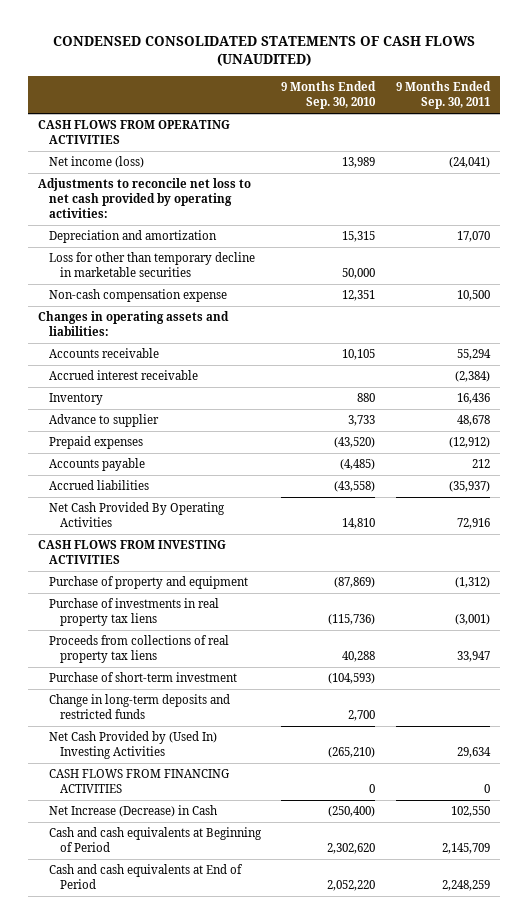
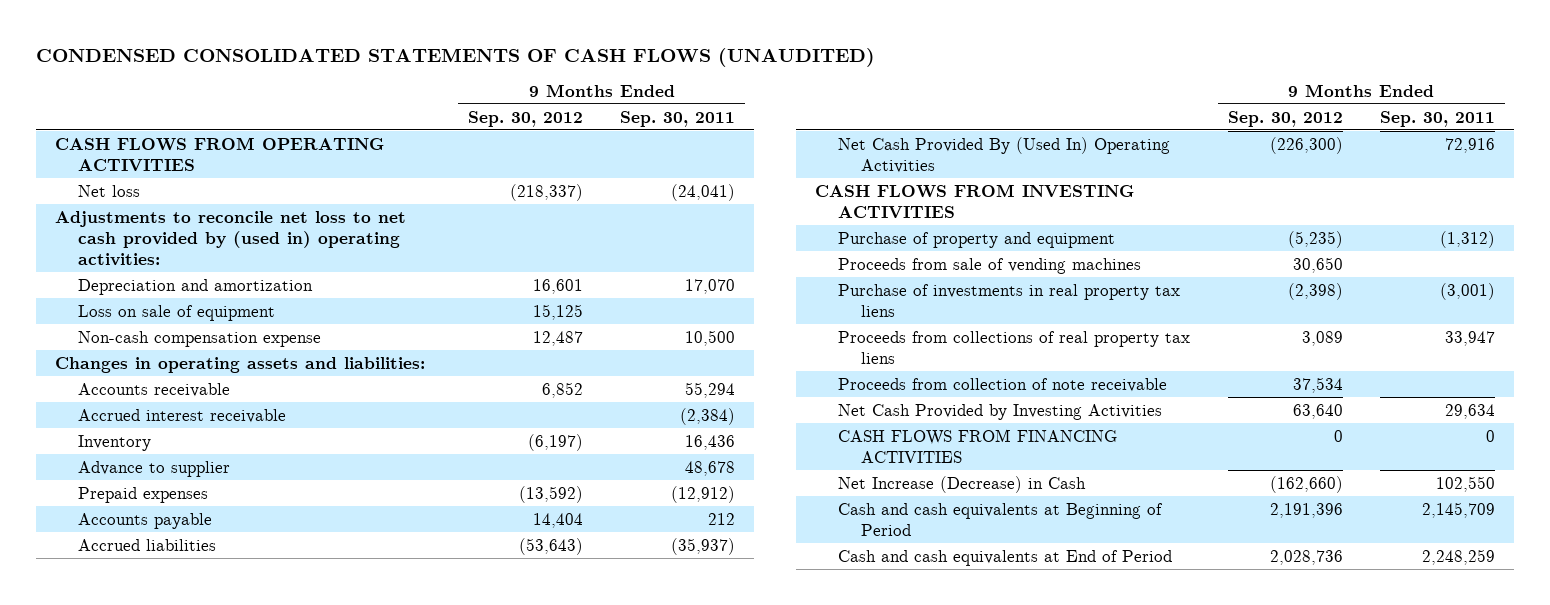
- | 9 Months Ended Sep. 30, 2010 | 9 Months Ended Sep. 30, 2011
+ | 9 Months Ended Sep. 30, 2012 | 9 Months Ended Sep. 30, 2011
- Net income (loss) | 13,989 | (24,041)
- Adjustments to reconcile net loss to net cash provided by operating activities:
+ Net loss | (218,337) | (24,041)
+ Adjustments to reconcile net loss to net cash provided by (used in) operating activities:
- Loss for other than temporary decline in marketable securities | 50,000 |
+ Loss on sale of equipment | 15,125 |
- Net Cash Provided By Operating Activities | 14,810 | 72,916
+ Net Cash Provided By (Used In) Operating Activities | (226,300) | 72,916
+ Proceeds from sale of vending machines | 30,650 |
- Purchase of short-term investment | (104,593) |
- Change in long-term deposits and restricted funds | 2,700 |
- Net Cash Provided by (Used In) Investing Activities | (265,210) | 29,634
+ Proceeds from collection of note receivable | 37,534 |
+ Net Cash Provided by Investing Activities | 63,640 | 29,634

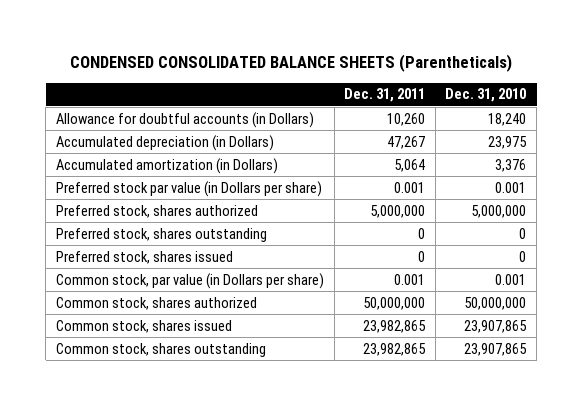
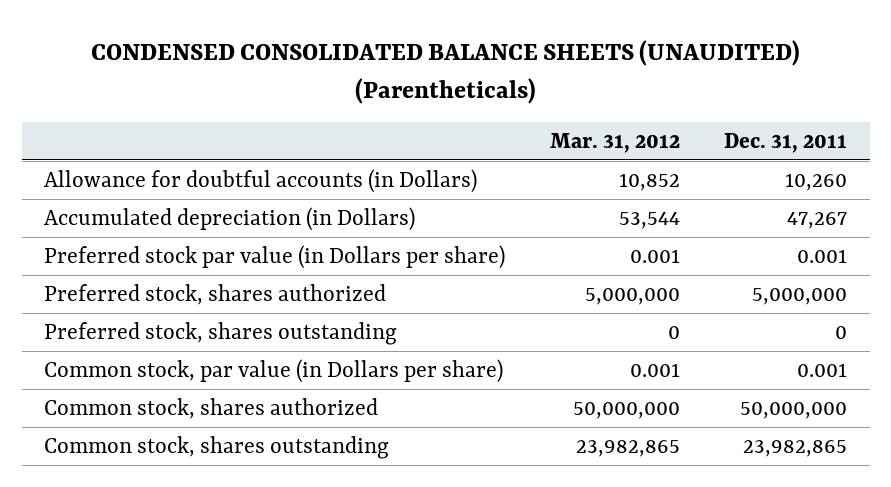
- CONDENSED CONSOLIDATED BALANCE SHEETS (Parentheticals)
+ CONDENSED CONSOLIDATED BALANCE SHEETS (UNAUDITED) (Parentheticals)
- | Dec. 31, 2011 | Dec. 31, 2010
+ | Mar. 31, 2012 | Dec. 31, 2011
- Accumulated amortization (in Dollars) | 5,064 | 3,376
- Preferred stock, shares issued | 0 | 0
- Common stock, shares issued | 23,982,865 | 23,907,865

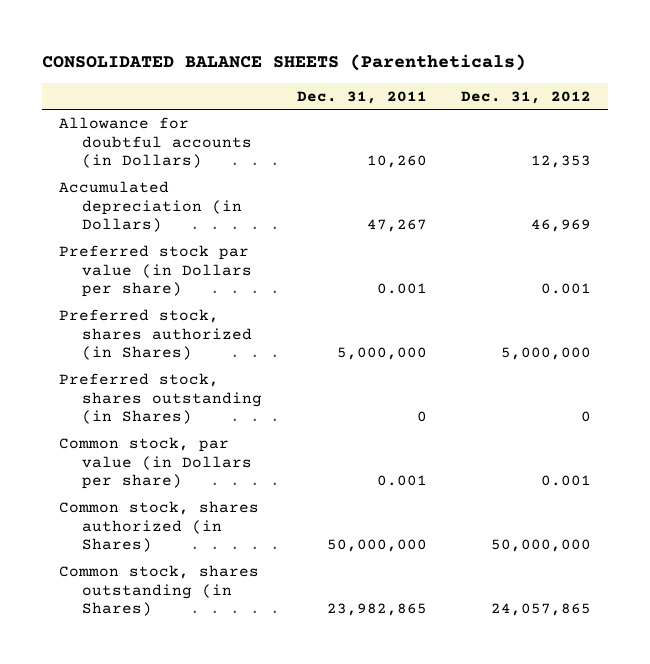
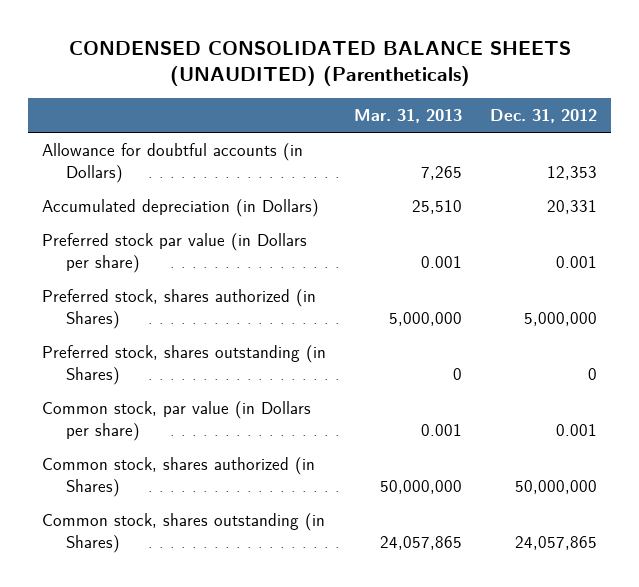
- CONSOLIDATED BALANCE SHEETS (Parentheticals)
+ CONDENSED CONSOLIDATED BALANCE SHEETS (UNAUDITED) (Parentheticals)
- | Dec. 31, 2011 | Dec. 31, 2012
+ | Mar. 31, 2013 | Dec. 31, 2012
- Accumulated depreciation (in Dollars) | 47,267 | 46,969
+ Accumulated depreciation (in Dollars) | 25,510 | 20,331

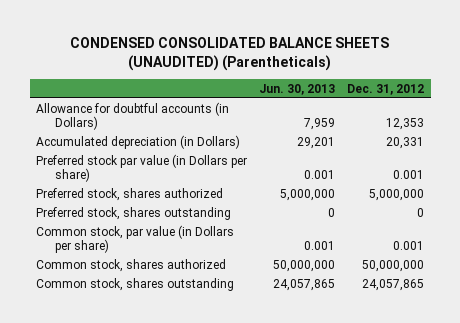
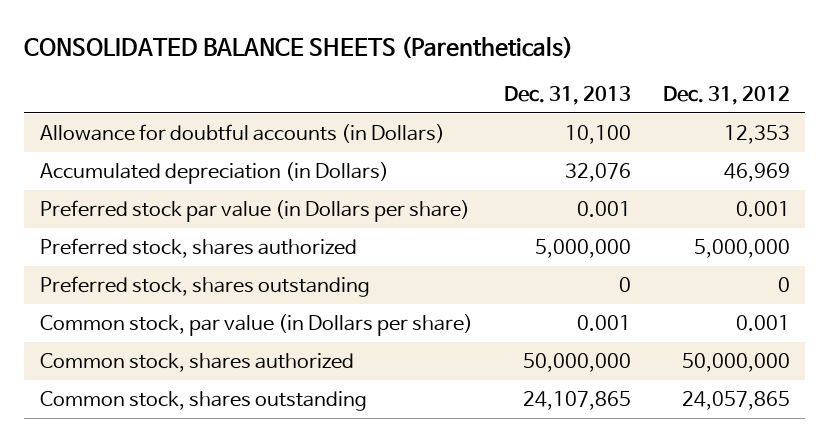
- CONDENSED CONSOLIDATED BALANCE SHEETS (UNAUDITED) (Parentheticals)
+ CONSOLIDATED BALANCE SHEETS (Parentheticals)
- | Jun. 30, 2013 | Dec. 31, 2012
+ | Dec. 31, 2013 | Dec. 31, 2012
- Accumulated depreciation (in Dollars) | 29,201 | 20,331
+ Accumulated depreciation (in Dollars) | 32,076 | 46,969

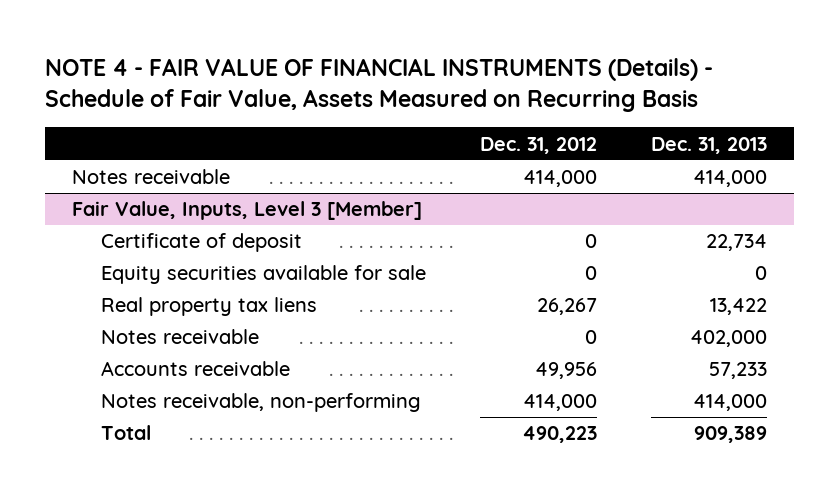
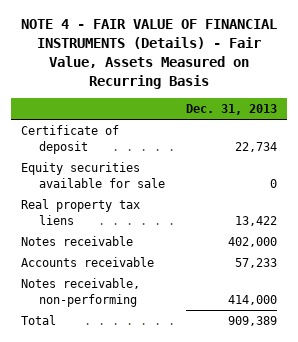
- NOTE 4 - FAIR VALUE OF FINANCIAL INSTRUMENTS (Details) - Schedule of Fair Value, Assets Measured on Recurring Basis
+ NOTE 4 - FAIR VALUE OF FINANCIAL INSTRUMENTS (Details) - Fair Value, Assets Measured on Recurring Basis
- | Dec. 31, 2012 | Dec. 31, 2013
+ | Dec. 31, 2013
- Notes receivable | 414,000 | 414,000
- Fair Value, Inputs, Level 3 [Member]

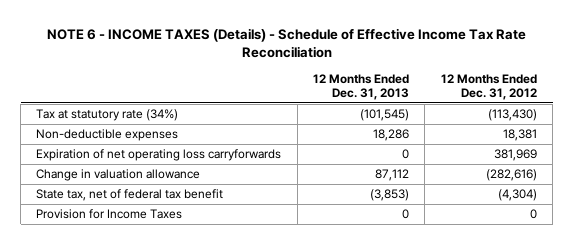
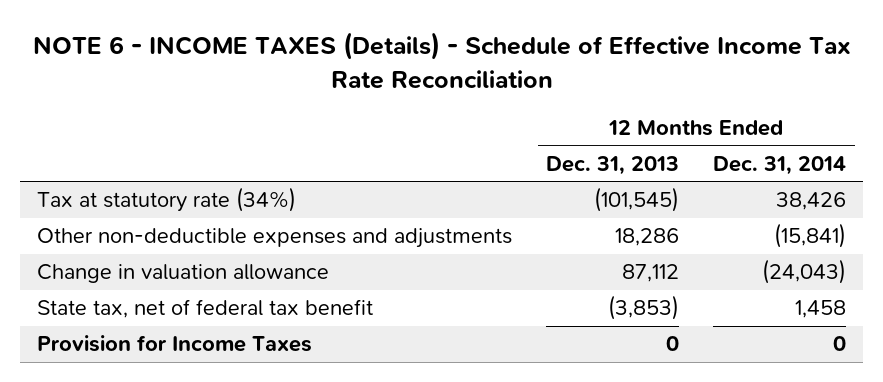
- | 12 Months Ended Dec. 31, 2013 | 12 Months Ended Dec. 31, 2012
+ | 12 Months Ended Dec. 31, 2013 | 12 Months Ended Dec. 31, 2014
- Non-deductible expenses | 18,286 | 18,381
- Expiration of net operating loss carryforwards | 0 | 381,969
+ Other non-deductible expenses and adjustments | 18,286 | (15,841)

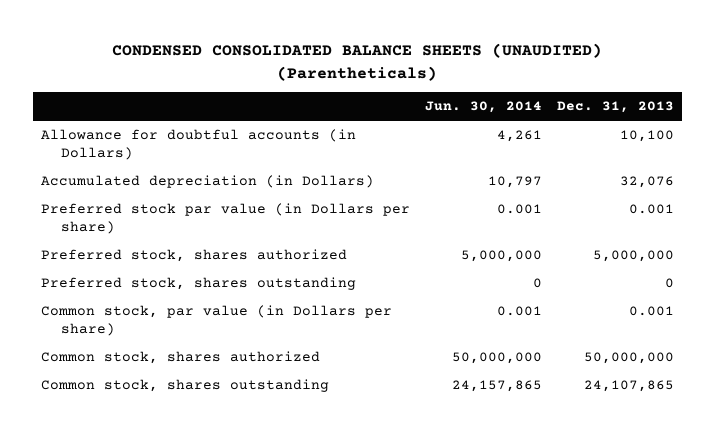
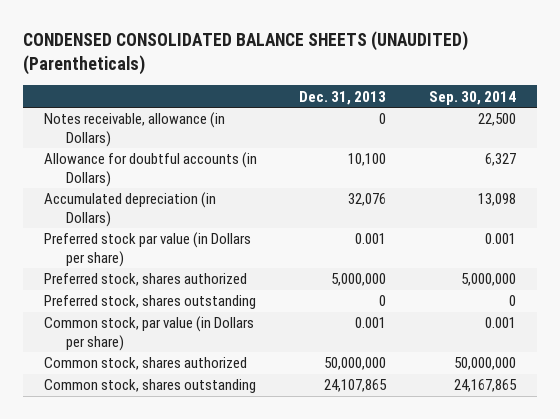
- | Jun. 30, 2014 | Dec. 31, 2013
+ | Dec. 31, 2013 | Sep. 30, 2014
+ Notes receivable, allowance (in Dollars) | 0 | 22,500

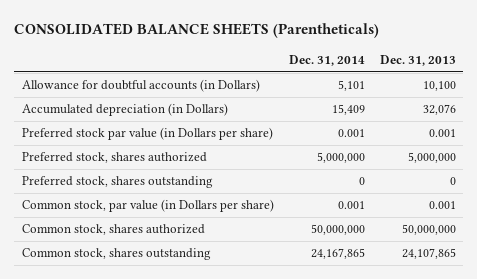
- CONDENSED CONSOLIDATED BALANCE SHEETS (UNAUDITED) (Parentheticals)
+ CONSOLIDATED BALANCE SHEETS (Parentheticals)
- | Dec. 31, 2013 | Sep. 30, 2014
+ | Dec. 31, 2014 | Dec. 31, 2013
- Notes receivable, allowance (in Dollars) | 0 | 22,500

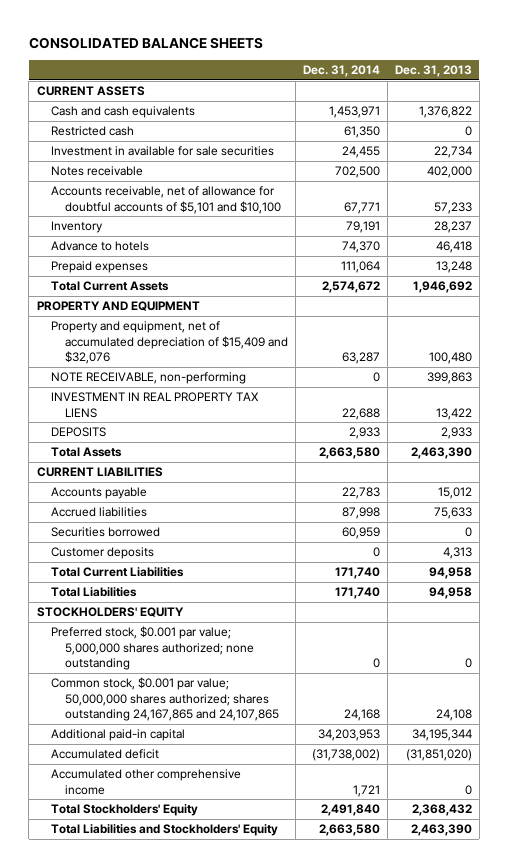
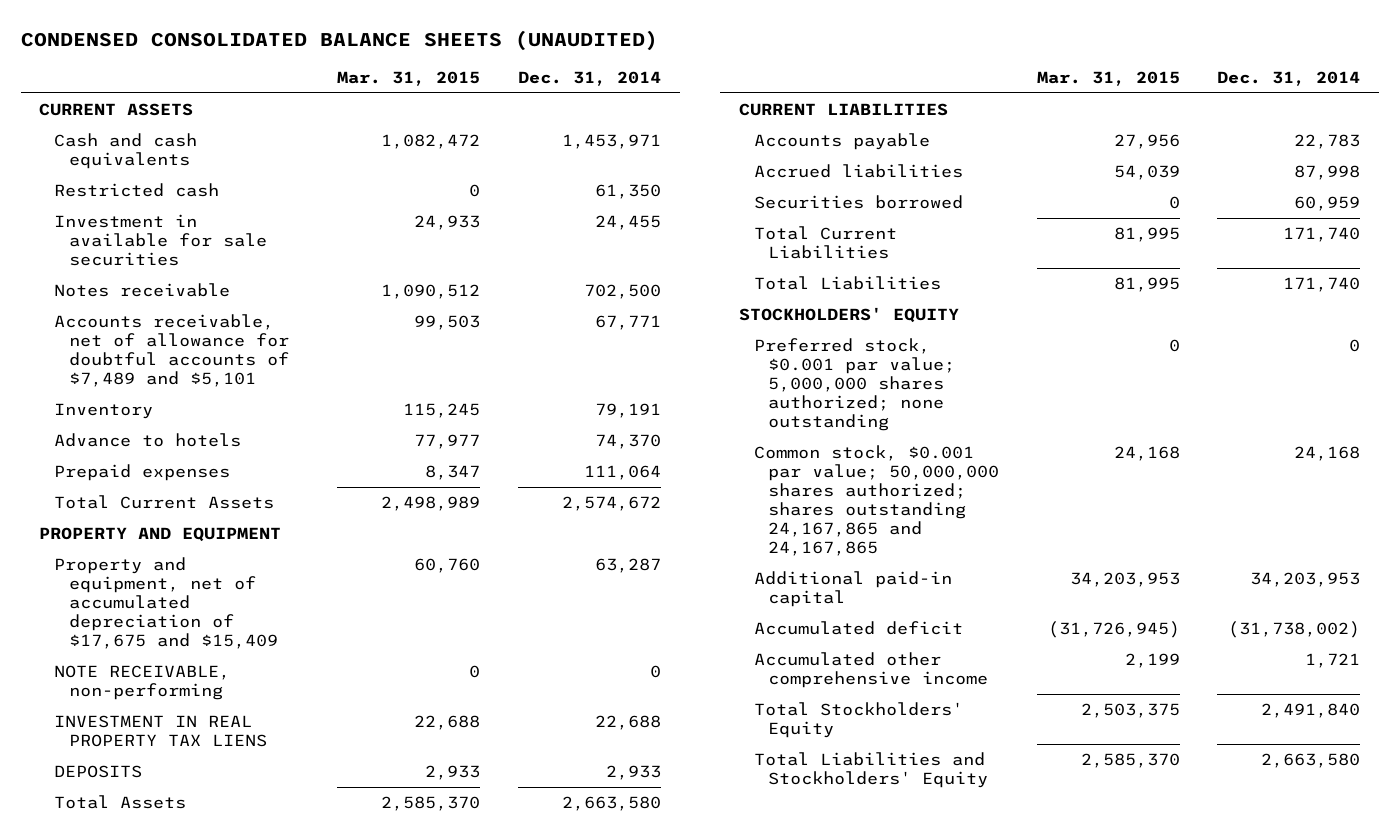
- CONSOLIDATED BALANCE SHEETS
+ CONDENSED CONSOLIDATED BALANCE SHEETS (UNAUDITED)
- | Dec. 31, 2014 | Dec. 31, 2013
+ | Mar. 31, 2015 | Dec. 31, 2014
- Accounts receivable, net of allowance for doubtful accounts of $5,101 and $10,100 | 67,771 | 57,233
+ Accounts receivable, net of allowance for doubtful accounts of $7,489 and $5,101 | 99,503 | 67,771
- Property and equipment, net of accumulated depreciation of $15,409 and $32,076 | 63,287 | 100,480
+ Property and equipment, net of accumulated depreciation of $17,675 and $15,409 | 60,760 | 63,287
- Customer deposits | 0 | 4,313
- Common stock, $0.001 par value; 50,000,000 shares authorized; shares outstanding 24,167,865 and 24,107,865 | 24,168 | 24,108
+ Common stock, $0.001 par value; 50,000,000 shares authorized; shares outstanding 24,167,865 and 24,167,865 | 24,168 | 24,168

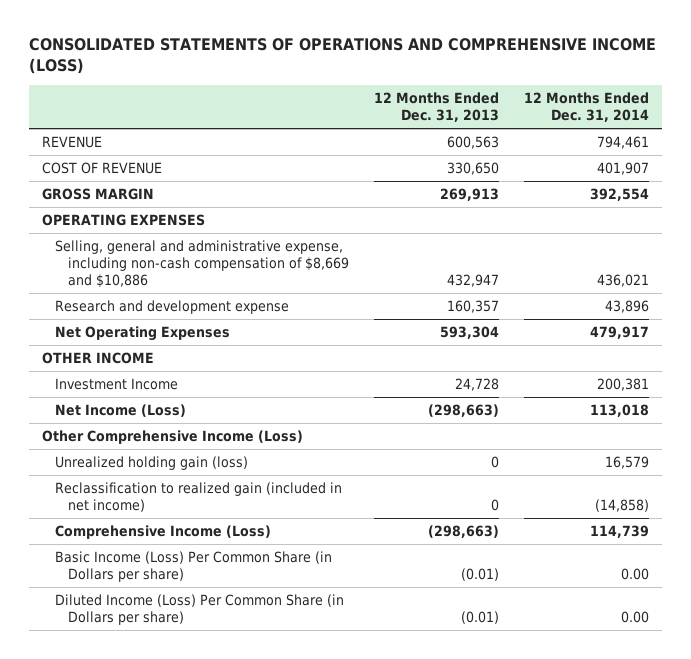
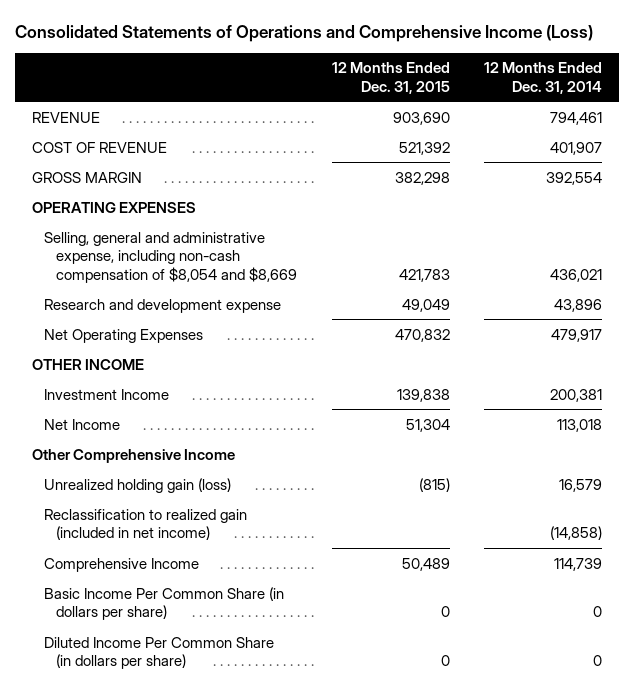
- CONSOLIDATED STATEMENTS OF OPERATIONS AND COMPREHENSIVE INCOME (LOSS)
+ Consolidated Statements of Operations and Comprehensive Income (Loss)
- | 12 Months Ended Dec. 31, 2013 | 12 Months Ended Dec. 31, 2014
+ | 12 Months Ended Dec. 31, 2015 | 12 Months Ended Dec. 31, 2014
- Selling, general and administrative expense, including non-cash compensation of $8,669 and $10,886 | 432,947 | 436,021
+ Selling, general and administrative expense, including non-cash compensation of $8,054 and $8,669 | 421,783 | 436,021
- Net Income (Loss) | (298,663) | 113,018
- Other Comprehensive Income (Loss)
+ Net Income | 51,304 | 113,018
+ Other Comprehensive Income
- Comprehensive Income (Loss) | (298,663) | 114,739
- Basic Income (Loss) Per Common Share (in Dollars per share) | (0.01) | 0.00
- Diluted Income (Loss) Per Common Share (in Dollars per share) | (0.01) | 0.00
+ Comprehensive Income | 50,489 | 114,739
+ Basic Income Per Common Share (in dollars per share) | 0 | 0
+ Diluted Income Per Common Share (in dollars per share) | 0 | 0

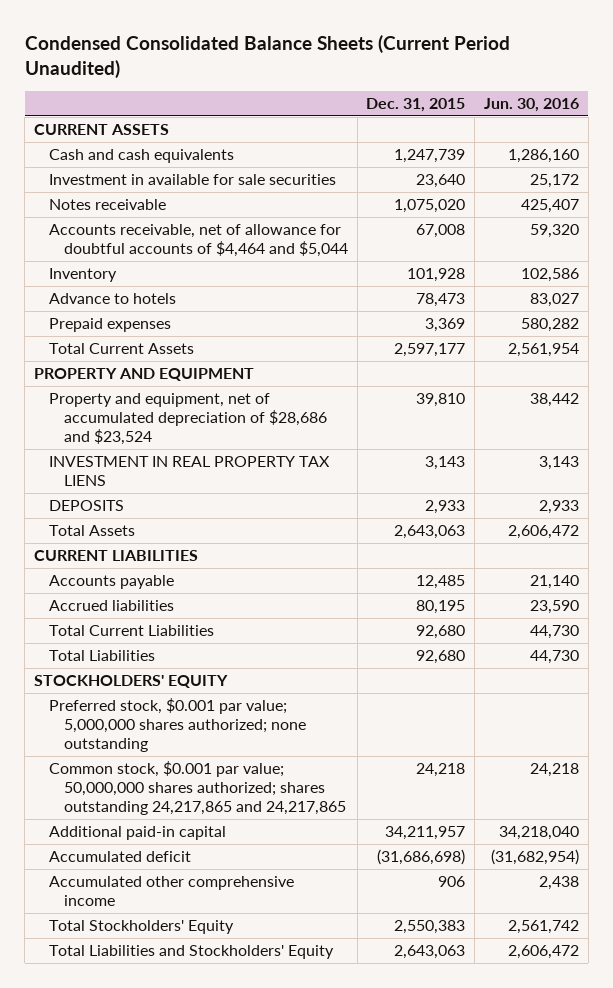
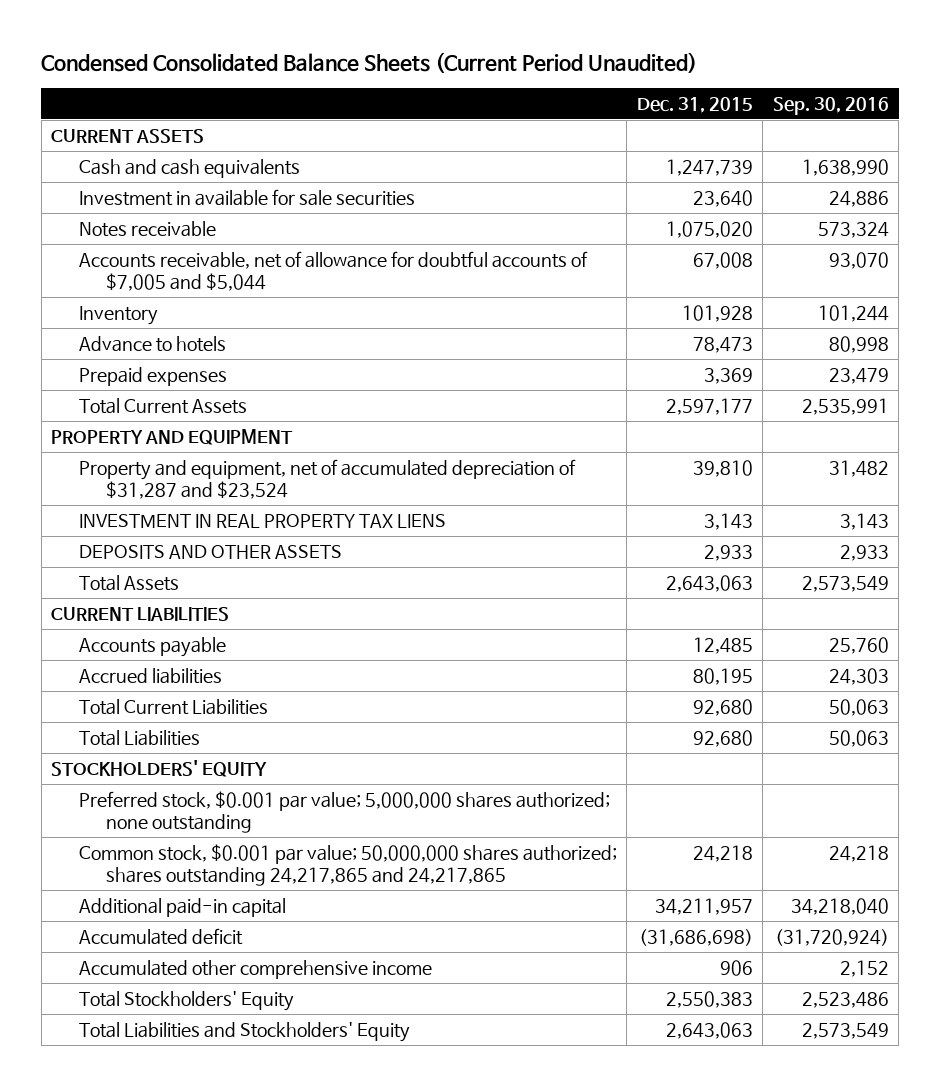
- | Dec. 31, 2015 | Jun. 30, 2016
+ | Dec. 31, 2015 | Sep. 30, 2016
- Accounts receivable, net of allowance for doubtful accounts of $4,464 and $5,044 | 67,008 | 59,320
+ Accounts receivable, net of allowance for doubtful accounts of $7,005 and $5,044 | 67,008 | 93,070
- Property and equipment, net of accumulated depreciation of $28,686 and $23,524 | 39,810 | 38,442
+ Property and equipment, net of accumulated depreciation of $31,287 and $23,524 | 39,810 | 31,482
- DEPOSITS | 2,933 | 2,933
+ DEPOSITS AND OTHER ASSETS | 2,933 | 2,933

